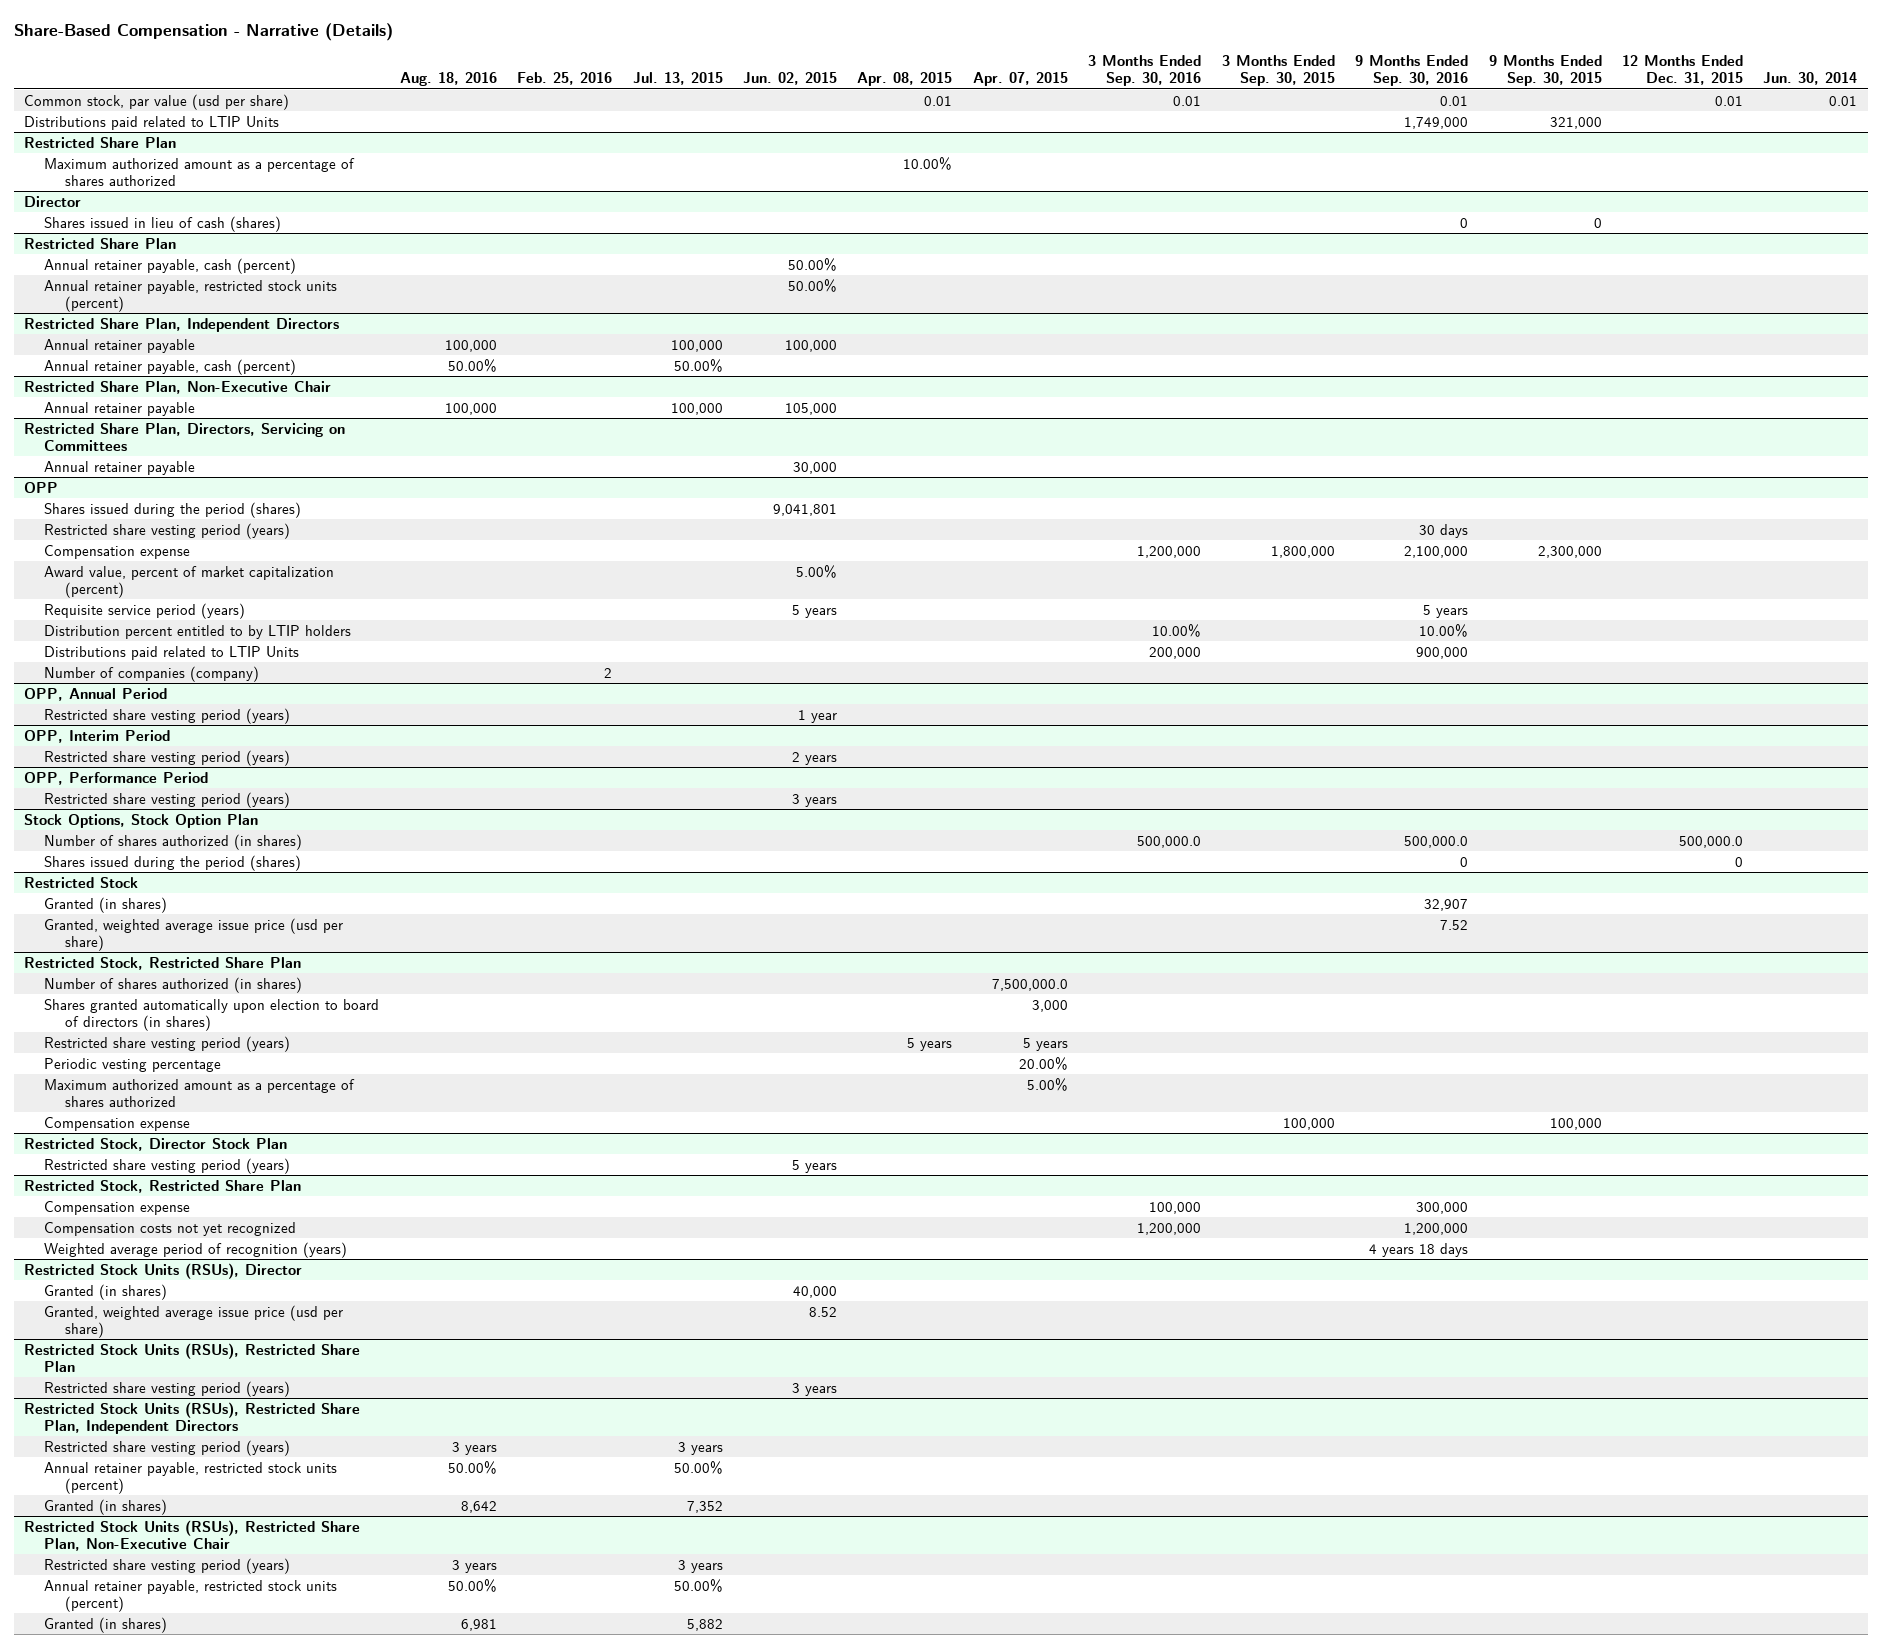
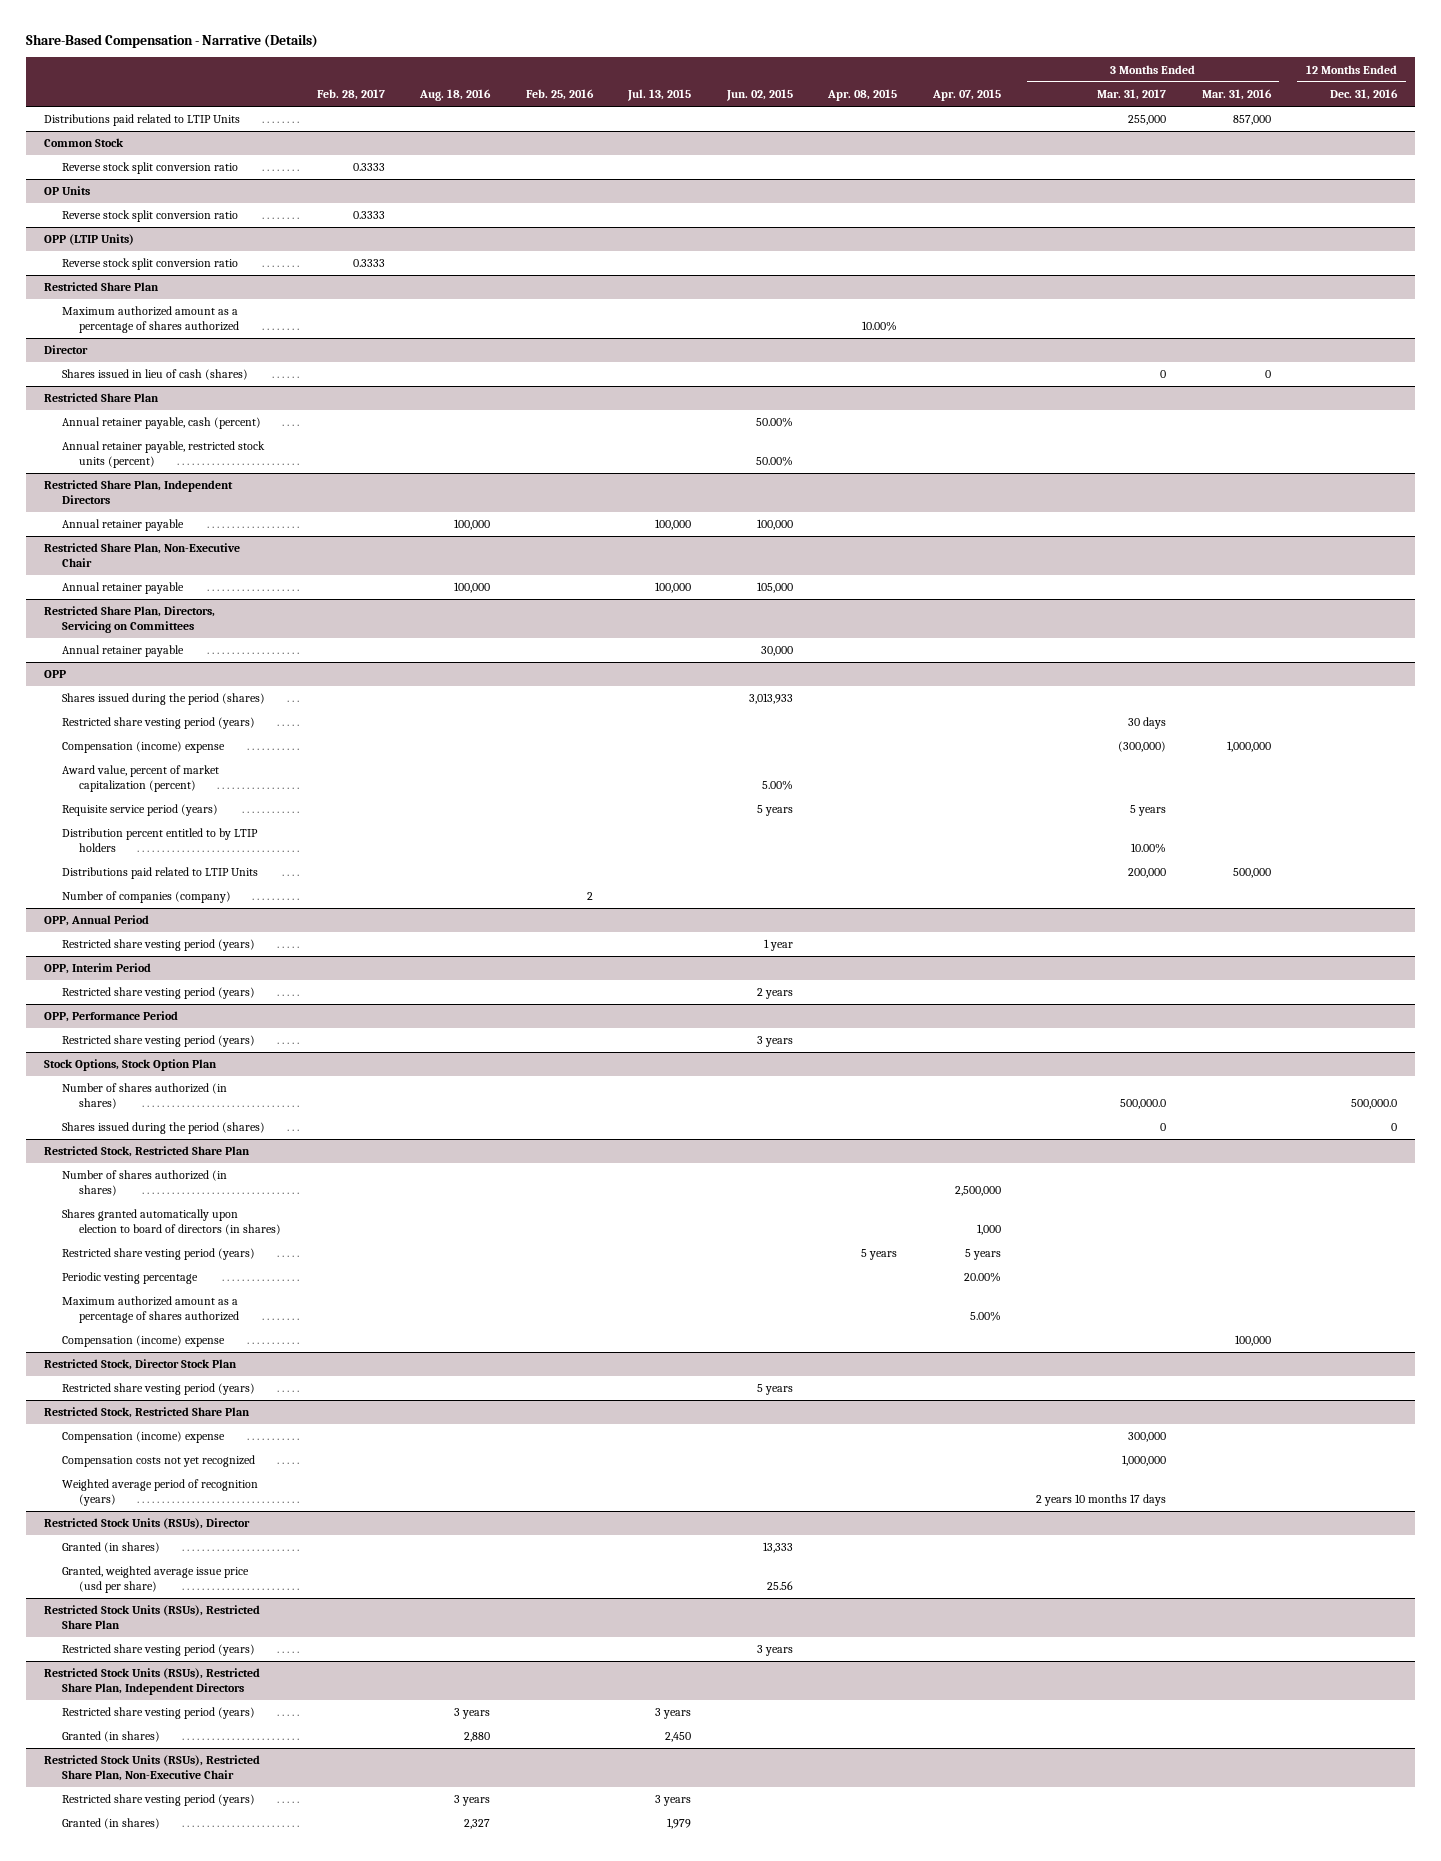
- | Aug. 18, 2016 | Feb. 25, 2016 | Jul. 13, 2015 | Jun. 02, 2015 | Apr. 08, 2015 | Apr. 07, 2015 | 3 Months Ended Sep. 30, 2016 | 3 Months Ended Sep. 30, 2015 | 9 Months Ended Sep. 30, 2016 | 9 Months Ended Sep. 30, 2015 | 12 Months Ended Dec. 31, 2015 | Jun. 30, 2014
+ | Feb. 28, 2017 | Aug. 18, 2016 | Feb. 25, 2016 | Jul. 13, 2015 | Jun. 02, 2015 | Apr. 08, 2015 | Apr. 07, 2015 | 3 Months Ended Mar. 31, 2017 | 3 Months Ended Mar. 31, 2016 | 12 Months Ended Dec. 31, 2016
- Common stock, par value (usd per share) | | | | | 0.01 | | 0.01 | | 0.01 | | 0.01 | 0.01
+ Common Stock
+ Reverse stock split conversion ratio | 0.3333 | | | | | | | | |
+ OP Units
+ Reverse stock split conversion ratio | 0.3333 | | | | | | | | |
+ OPP (LTIP Units)
+ Reverse stock split conversion ratio | 0.3333 | | | | | | | | |
@ Restricted Share Plan, Independent Directors
- Annual retainer payable, cash (percent) | 50.00% | | 50.00% | | | | | | | | |
@ OPP
- Shares issued during the period (shares) | | | | 9,041,801 | | | | | | | |
+ Shares issued during the period (shares) | | | | | 3,013,933 | | | | |
- Compensation expense | | | | | | | 1,200,000 | 1,800,000 | 2,100,000 | 2,300,000 | |
+ Compensation (income) expense | | | | | | | | (300,000) | 1,000,000 |
- Restricted Stock
- Granted (in shares) | | | | | | | | | 32,907 | | |
- Granted, weighted average issue price (usd per share) | | | | | | | | | 7.52 | | |
@ Restricted Stock, Restricted Share Plan
- Number of shares authorized (in shares) | | | | | | 7,500,000.0 | | | | | |
- Shares granted automatically upon election to board of directors (in shares) | | | | | | 3,000 | | | | | |
+ Number of shares authorized (in shares) | | | | | | | 2,500,000 | | |
+ Shares granted automatically upon election to board of directors (in shares) | | | | | | | 1,000 | | |
- Compensation expense | | | | | | | | 100,000 | | 100,000 | |
+ Compensation (income) expense | | | | | | | | | 100,000 |
- Compensation expense | | | | | | | 100,000 | | 300,000 | | |
+ Compensation (income) expense | | | | | | | | 300,000 | |
@ Restricted Stock Units (RSUs), Director
- Granted (in shares) | | | | 40,000 | | | | | | | |
- Granted, weighted average issue price (usd per share) | | | | 8.52 | | | | | | | |
+ Granted (in shares) | | | | | 13,333 | | | | |
+ Granted, weighted average issue price (usd per share) | | | | | 25.56 | | | | |
@ Restricted Stock Units (RSUs), Restricted Share Plan, Independent Directors
- Annual retainer payable, restricted stock units (percent) | 50.00% | | 50.00% | | | | | | | | |
- Granted (in shares) | 8,642 | | 7,352 | | | | | | | | |
+ Granted (in shares) | | 2,880 | | 2,450 | | | | | |
@ Restricted Stock Units (RSUs), Restricted Share Plan, Non-Executive Chair
- Annual retainer payable, restricted stock units (percent) | 50.00% | | 50.00% | | | | | | | | |
- Granted (in shares) | 6,981 | | 5,882 | | | | | | | | |
+ Granted (in shares) | | 2,327 | | 1,979 | | | | | |

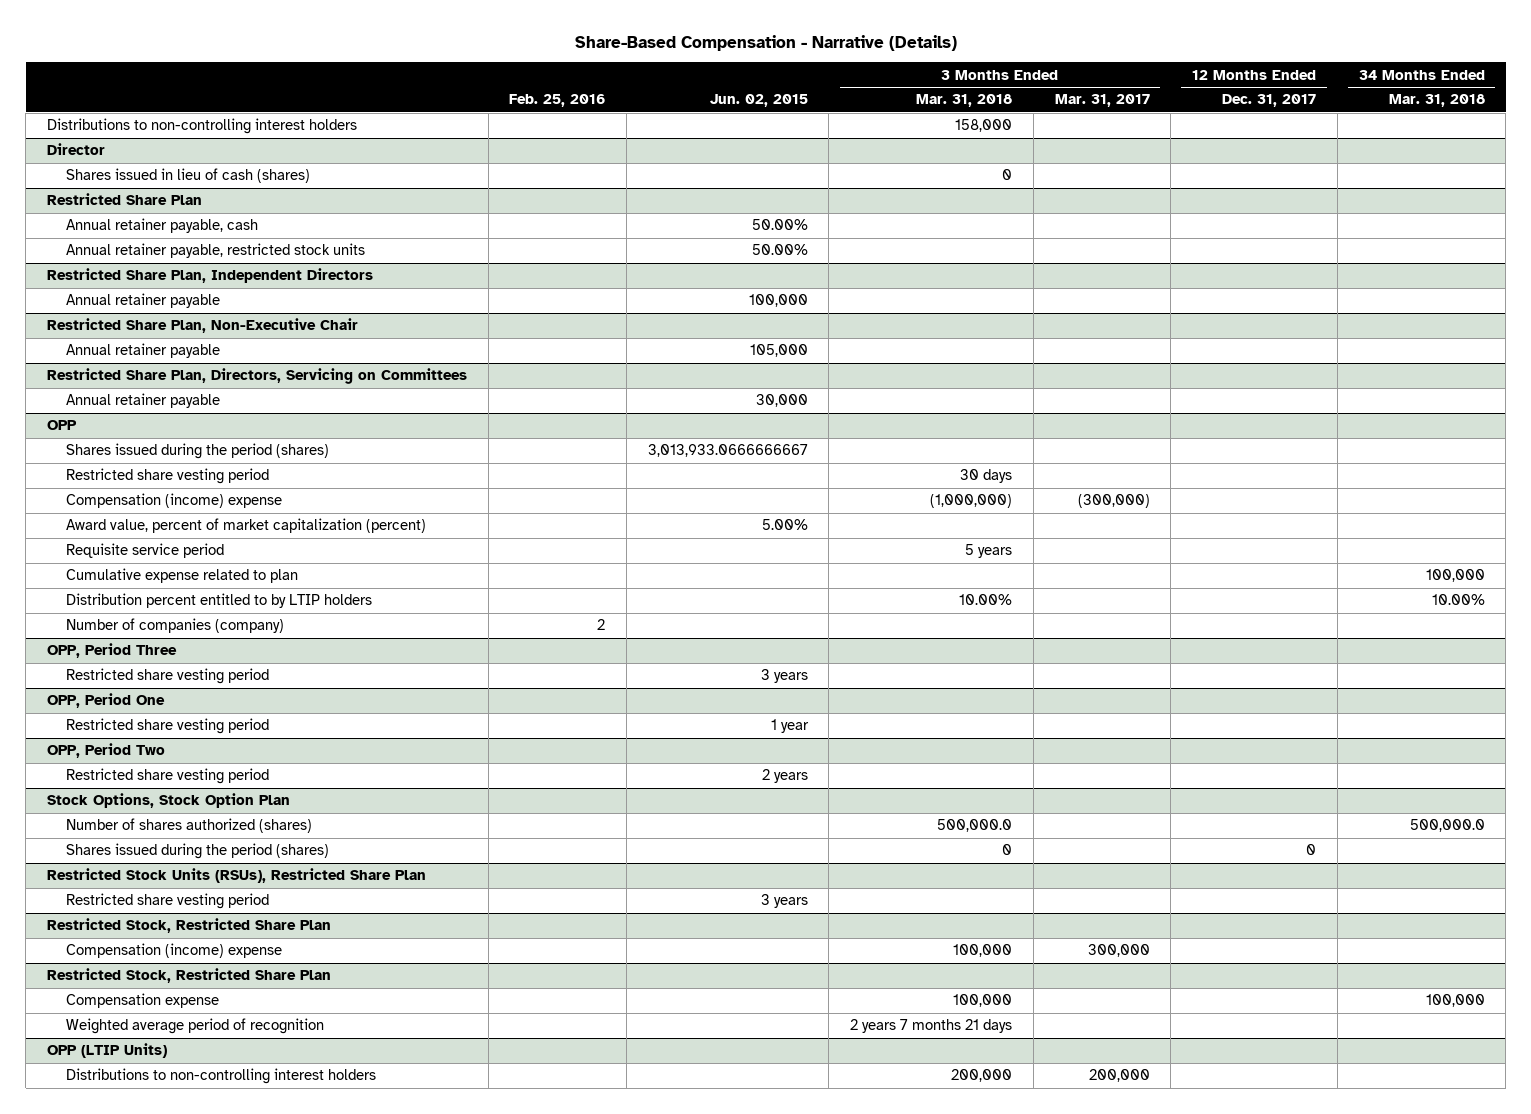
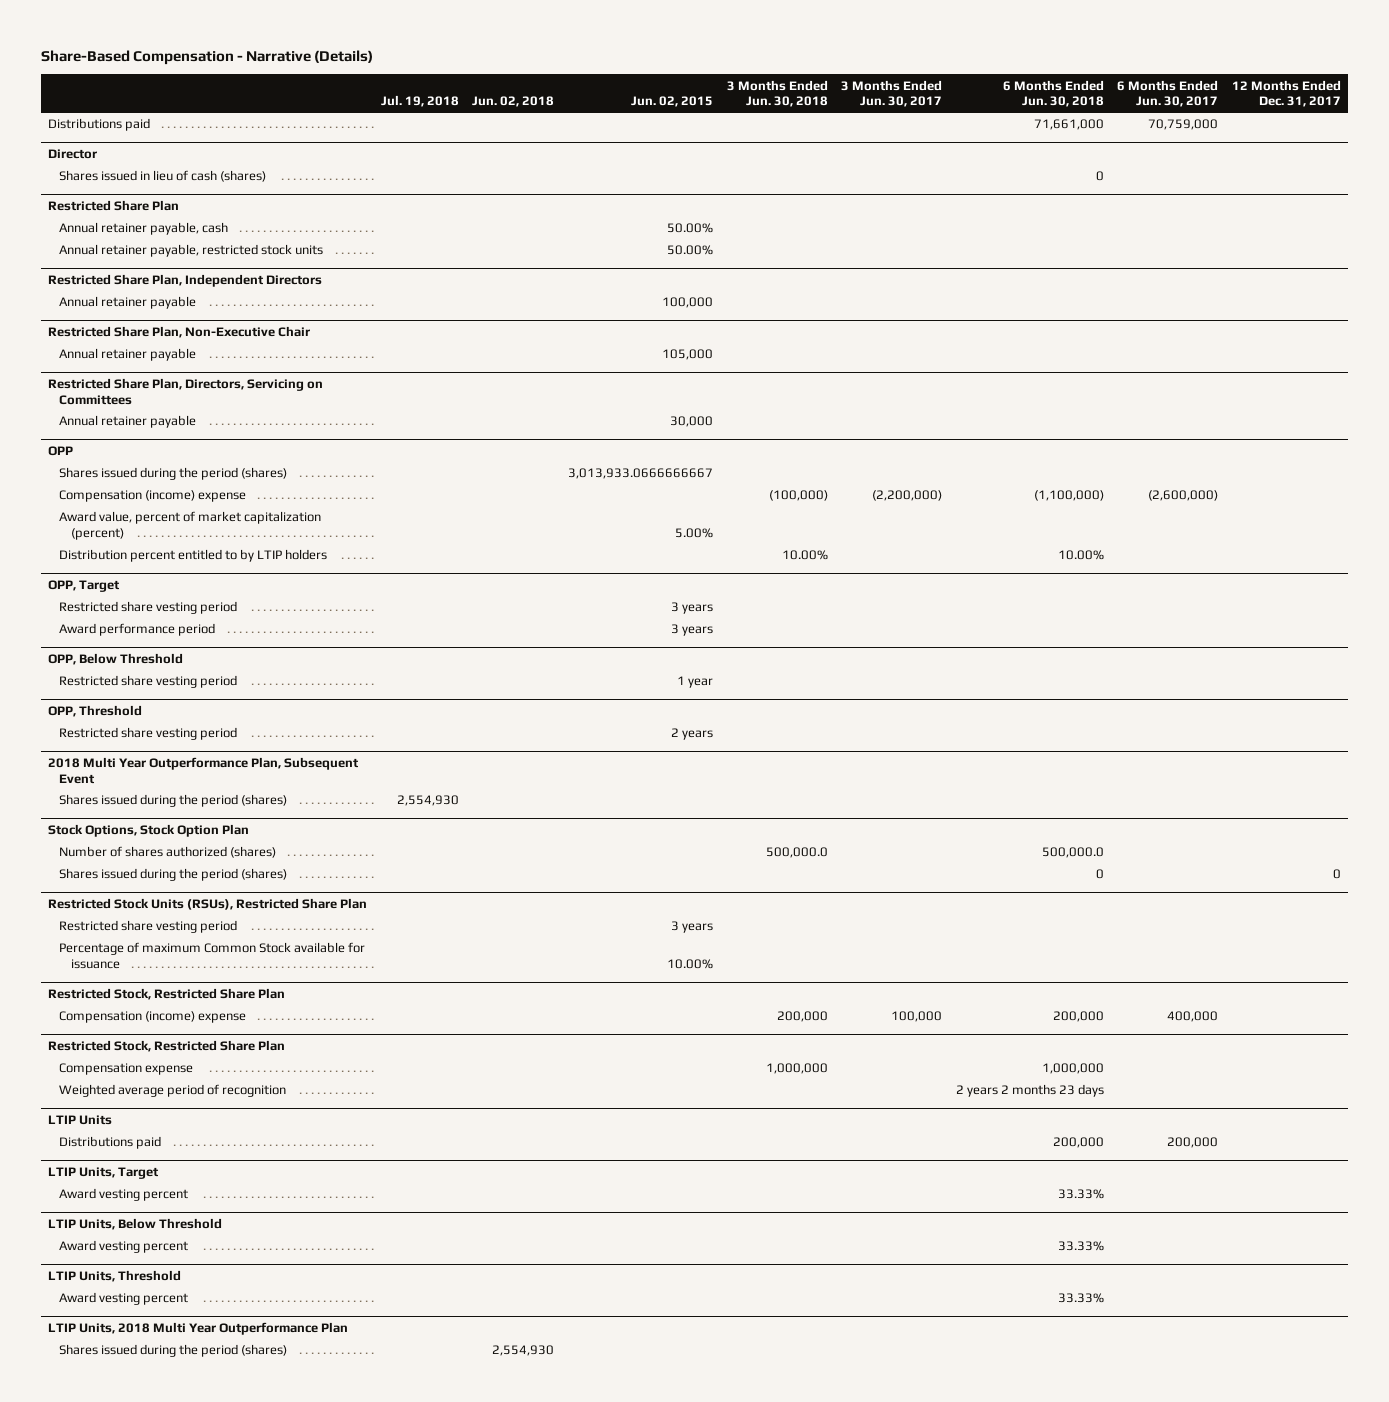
- | Feb. 25, 2016 | Jun. 02, 2015 | 3 Months Ended Mar. 31, 2018 | 3 Months Ended Mar. 31, 2017 | 12 Months Ended Dec. 31, 2017 | 34 Months Ended Mar. 31, 2018
+ | Jul. 19, 2018 | Jun. 02, 2018 | Jun. 02, 2015 | 3 Months Ended Jun. 30, 2018 | 3 Months Ended Jun. 30, 2017 | 6 Months Ended Jun. 30, 2018 | 6 Months Ended Jun. 30, 2017 | 12 Months Ended Dec. 31, 2017
- Distributions to non-controlling interest holders | | | 158,000 | | |
+ Distributions paid | | | | | | 71,661,000 | 70,759,000 |
@ OPP
- Restricted share vesting period | | | 30 days | | |
- Requisite service period | | | 5 years | | |
- Cumulative expense related to plan | | | | | | 100,000
- Number of companies (company) | 2 | | | | |
- OPP, Period Three
+ OPP, Target
- OPP, Period One
+ Award performance period | | | 3 years | | | | |
+ OPP, Below Threshold
- OPP, Period Two
+ OPP, Threshold
+ 2018 Multi Year Outperformance Plan, Subsequent Event
+ Shares issued during the period (shares) | 2,554,930 | | | | | | |
@ Restricted Stock Units (RSUs), Restricted Share Plan
+ Percentage of maximum Common Stock available for issuance | | | 10.00% | | | | |
- OPP (LTIP Units)
- Distributions to non-controlling interest holders | | | 200,000 | 200,000 | |
+ LTIP Units
+ Distributions paid | | | | | | 200,000 | 200,000 |
+ LTIP Units, Target
+ Award vesting percent | | | | | | 33.33% | |
+ LTIP Units, Below Threshold
+ Award vesting percent | | | | | | 33.33% | |
+ LTIP Units, Threshold
+ Award vesting percent | | | | | | 33.33% | |
+ LTIP Units, 2018 Multi Year Outperformance Plan
+ Shares issued during the period (shares) | | 2,554,930 | | | | | |

